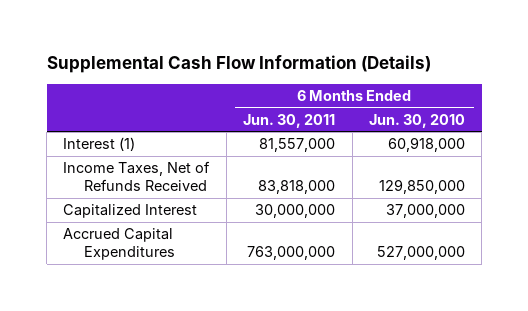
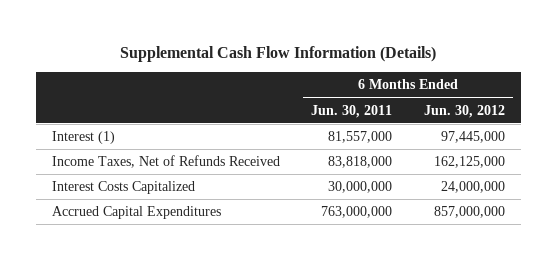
- | 6 Months Ended Jun. 30, 2011 | 6 Months Ended Jun. 30, 2010
+ | 6 Months Ended Jun. 30, 2011 | 6 Months Ended Jun. 30, 2012
- Capitalized Interest | 30,000,000 | 37,000,000
+ Interest Costs Capitalized | 30,000,000 | 24,000,000

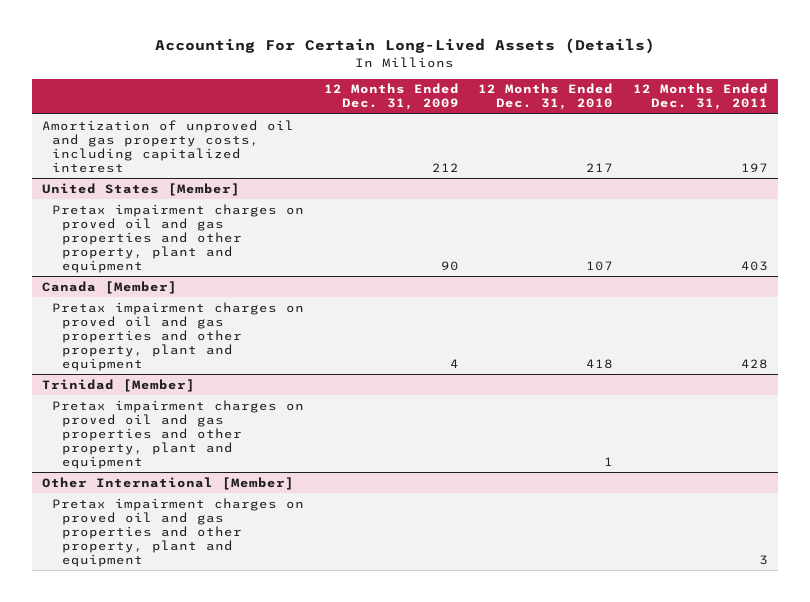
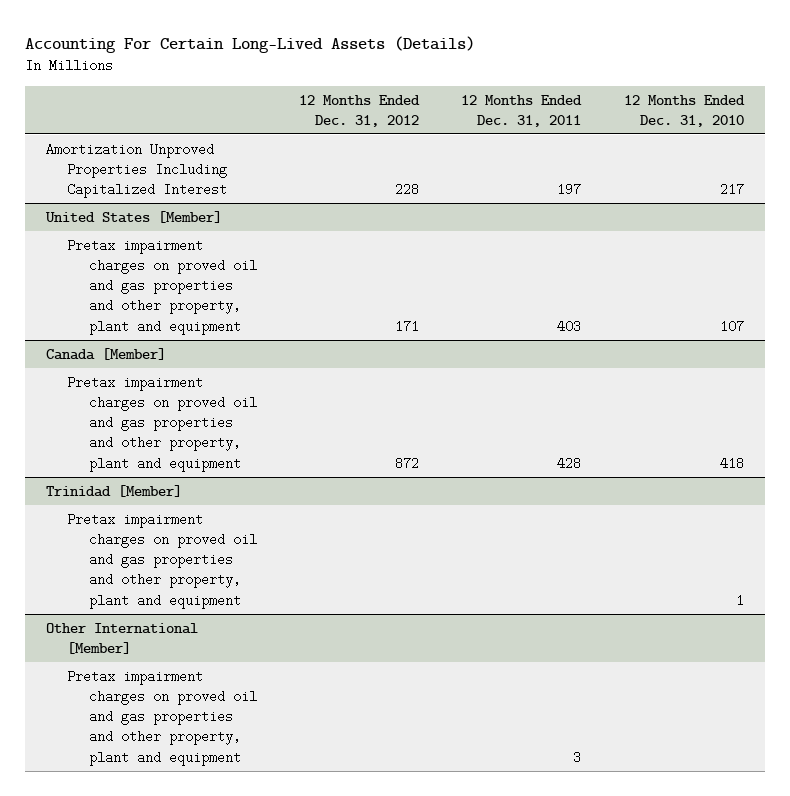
- | 12 Months Ended Dec. 31, 2009 | 12 Months Ended Dec. 31, 2010 | 12 Months Ended Dec. 31, 2011
+ | 12 Months Ended Dec. 31, 2012 | 12 Months Ended Dec. 31, 2011 | 12 Months Ended Dec. 31, 2010
- Amortization of unproved oil and gas property costs, including capitalized interest | 212 | 217 | 197
+ Amortization Unproved Properties Including Capitalized Interest | 228 | 197 | 217

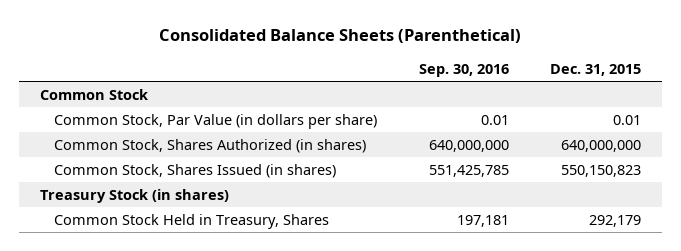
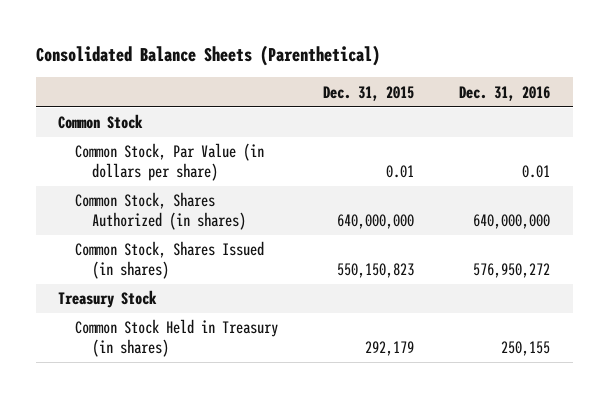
- | Sep. 30, 2016 | Dec. 31, 2015
+ | Dec. 31, 2015 | Dec. 31, 2016
- Treasury Stock (in shares)
- Common Stock Held in Treasury, Shares | 197,181 | 292,179
+ Treasury Stock
+ Common Stock Held in Treasury (in shares) | 292,179 | 250,155

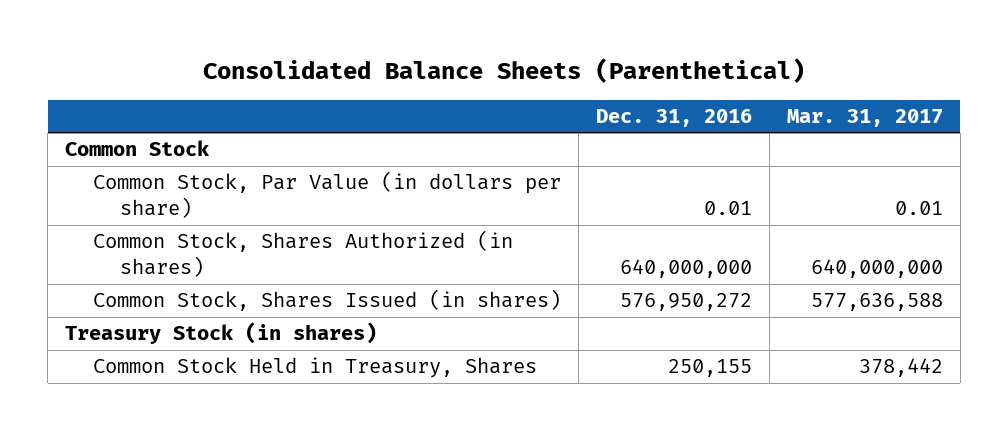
- | Dec. 31, 2015 | Dec. 31, 2016
+ | Dec. 31, 2016 | Mar. 31, 2017
- Treasury Stock
- Common Stock Held in Treasury (in shares) | 292,179 | 250,155
+ Treasury Stock (in shares)
+ Common Stock Held in Treasury, Shares | 250,155 | 378,442

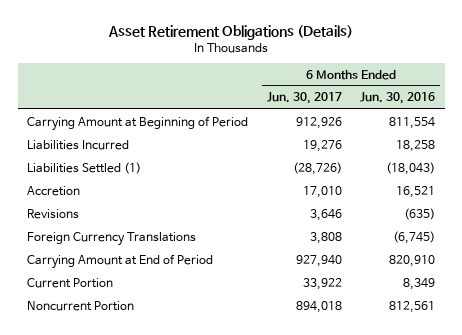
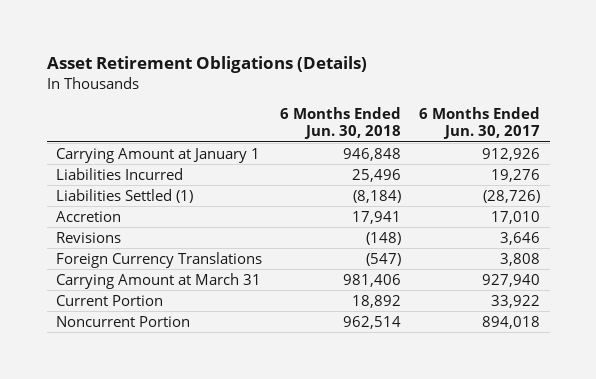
- | 6 Months Ended Jun. 30, 2017 | 6 Months Ended Jun. 30, 2016
+ | 6 Months Ended Jun. 30, 2018 | 6 Months Ended Jun. 30, 2017
- Carrying Amount at Beginning of Period | 912,926 | 811,554
+ Carrying Amount at January 1 | 946,848 | 912,926
- Carrying Amount at End of Period | 927,940 | 820,910
+ Carrying Amount at March 31 | 981,406 | 927,940

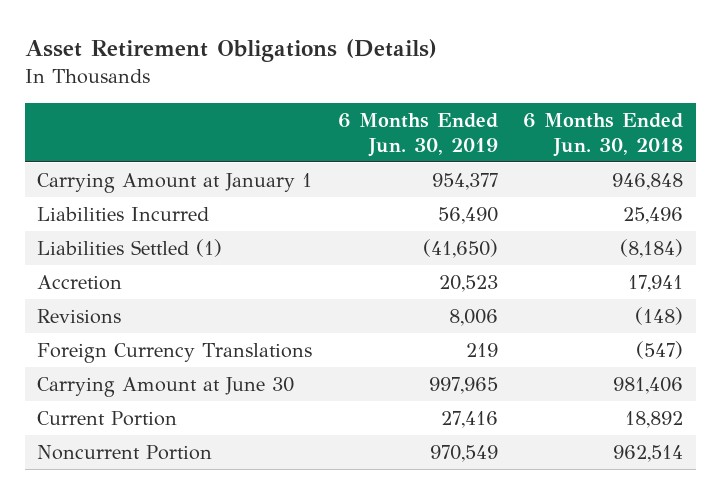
- | 6 Months Ended Jun. 30, 2018 | 6 Months Ended Jun. 30, 2017
+ | 6 Months Ended Jun. 30, 2019 | 6 Months Ended Jun. 30, 2018
- Carrying Amount at March 31 | 981,406 | 927,940
+ Carrying Amount at June 30 | 997,965 | 981,406

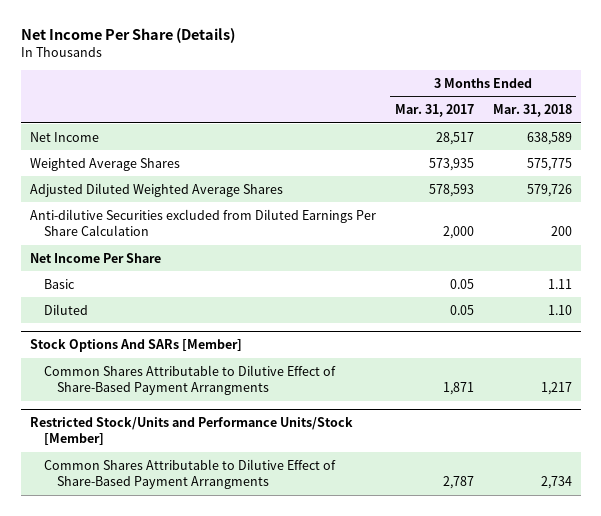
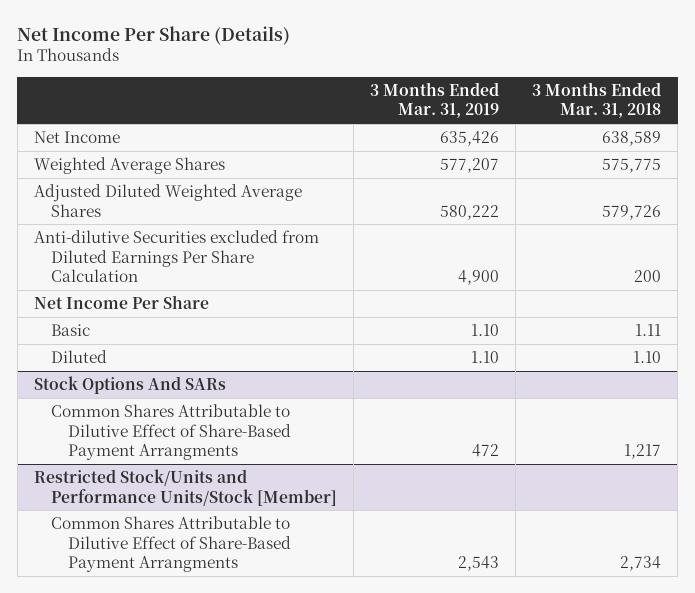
- | 3 Months Ended Mar. 31, 2017 | 3 Months Ended Mar. 31, 2018
+ | 3 Months Ended Mar. 31, 2019 | 3 Months Ended Mar. 31, 2018
- Stock Options And SARs [Member]
+ Stock Options And SARs

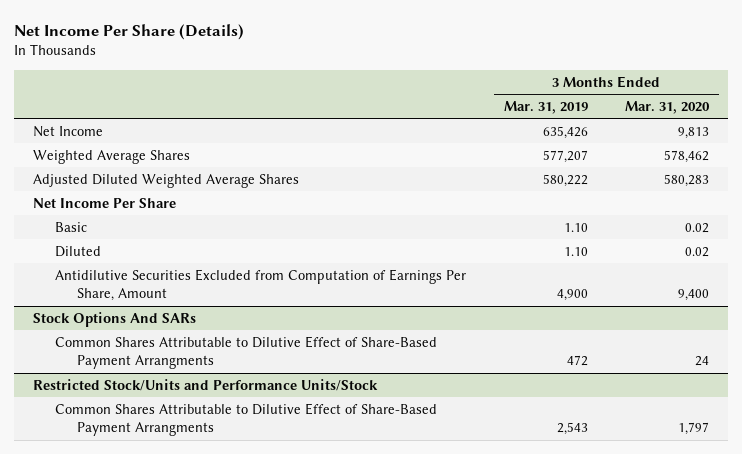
- | 3 Months Ended Mar. 31, 2019 | 3 Months Ended Mar. 31, 2018
+ | 3 Months Ended Mar. 31, 2019 | 3 Months Ended Mar. 31, 2020
- Anti-dilutive Securities excluded from Diluted Earnings Per Share Calculation | 4,900 | 200
+ Antidilutive Securities Excluded from Computation of Earnings Per Share, Amount | 4,900 | 9,400
- Restricted Stock/Units and Performance Units/Stock [Member]
+ Restricted Stock/Units and Performance Units/Stock

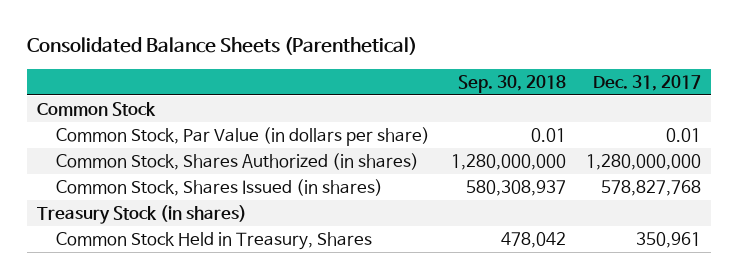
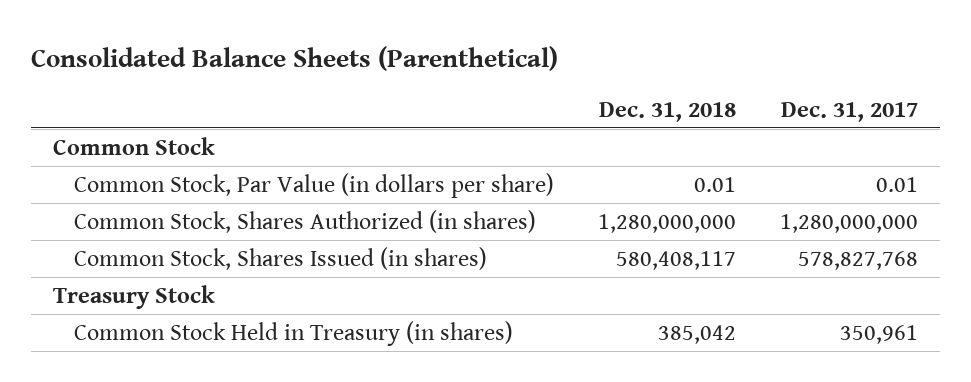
- | Sep. 30, 2018 | Dec. 31, 2017
+ | Dec. 31, 2018 | Dec. 31, 2017
- Treasury Stock (in shares)
- Common Stock Held in Treasury, Shares | 478,042 | 350,961
+ Treasury Stock
+ Common Stock Held in Treasury (in shares) | 385,042 | 350,961

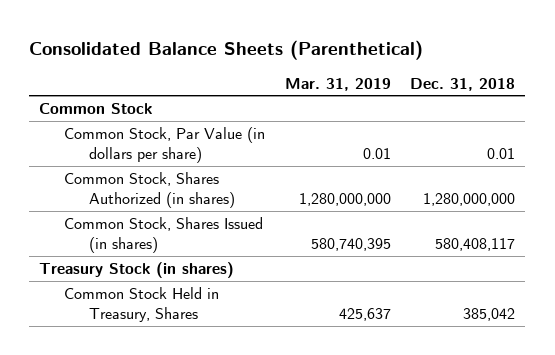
- | Dec. 31, 2018 | Dec. 31, 2017
+ | Mar. 31, 2019 | Dec. 31, 2018
- Treasury Stock
- Common Stock Held in Treasury (in shares) | 385,042 | 350,961
+ Treasury Stock (in shares)
+ Common Stock Held in Treasury, Shares | 425,637 | 385,042

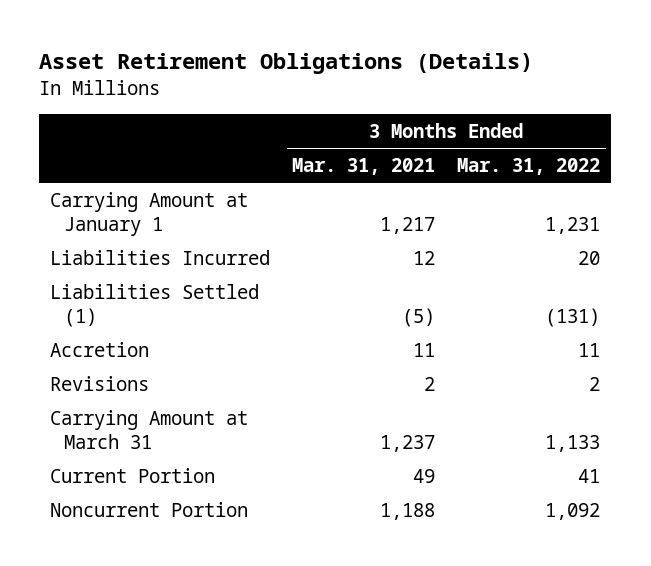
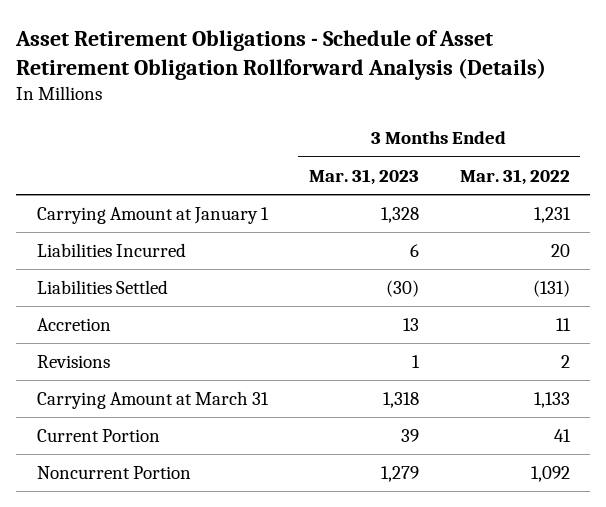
- Asset Retirement Obligations (Details)
+ Asset Retirement Obligations - Schedule of Asset Retirement Obligation Rollforward Analysis (Details)
- | 3 Months Ended Mar. 31, 2021 | 3 Months Ended Mar. 31, 2022
+ | 3 Months Ended Mar. 31, 2023 | 3 Months Ended Mar. 31, 2022
- Liabilities Settled (1) | (5) | (131)
+ Liabilities Settled | (30) | (131)

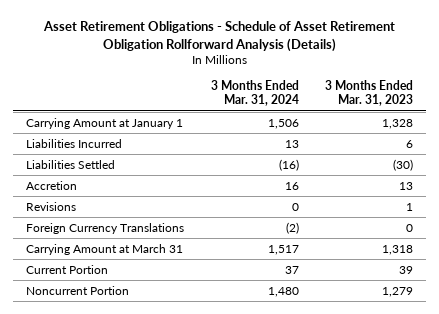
- | 3 Months Ended Mar. 31, 2023 | 3 Months Ended Mar. 31, 2022
+ | 3 Months Ended Mar. 31, 2024 | 3 Months Ended Mar. 31, 2023
+ Foreign Currency Translations | (2) | 0

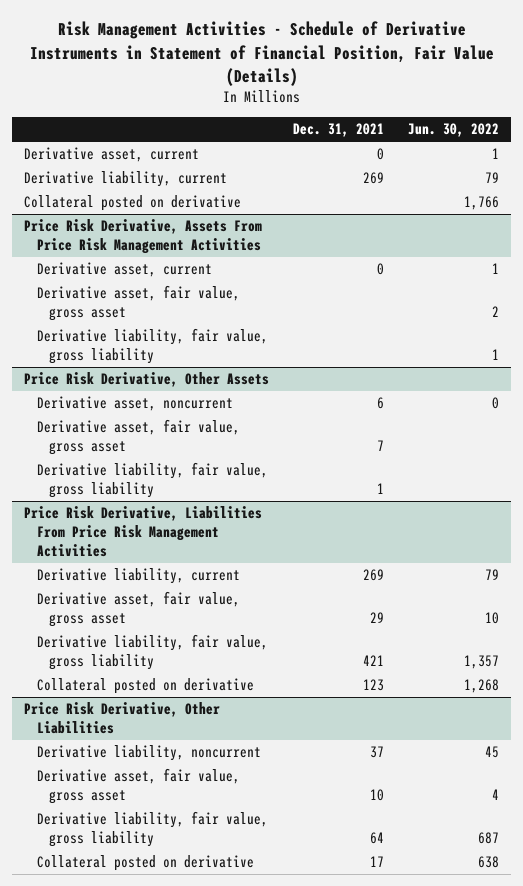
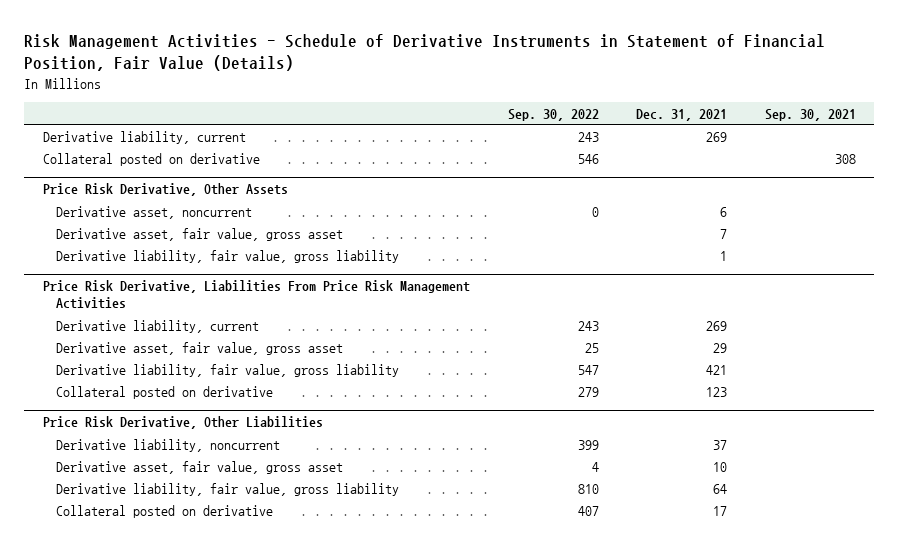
- | Dec. 31, 2021 | Jun. 30, 2022
+ | Sep. 30, 2022 | Dec. 31, 2021 | Sep. 30, 2021
- Derivative asset, current | 0 | 1
- Price Risk Derivative, Assets From Price Risk Management Activities
- Derivative asset, current | 0 | 1
- Derivative asset, fair value, gross asset | | 2
- Derivative liability, fair value, gross liability | | 1

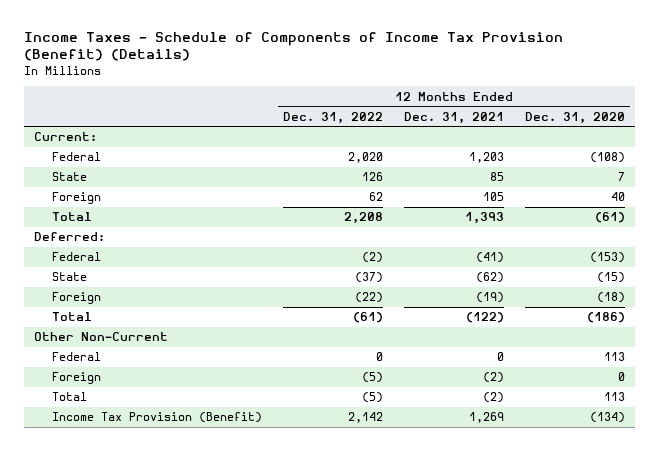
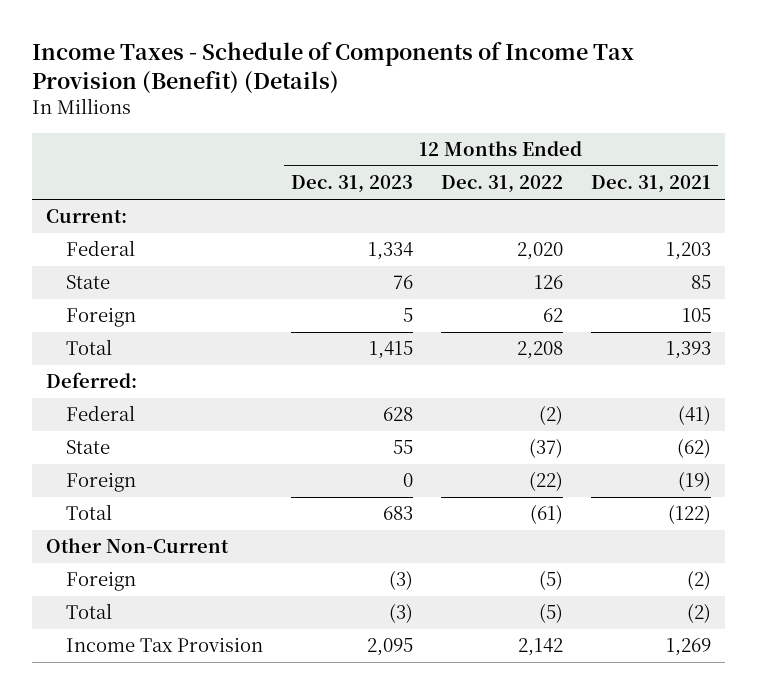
- | 12 Months Ended Dec. 31, 2022 | 12 Months Ended Dec. 31, 2021 | 12 Months Ended Dec. 31, 2020
+ | 12 Months Ended Dec. 31, 2023 | 12 Months Ended Dec. 31, 2022 | 12 Months Ended Dec. 31, 2021
- Federal | 0 | 0 | 113
- Income Tax Provision (Benefit) | 2,142 | 1,269 | (134)
+ Income Tax Provision | 2,095 | 2,142 | 1,269

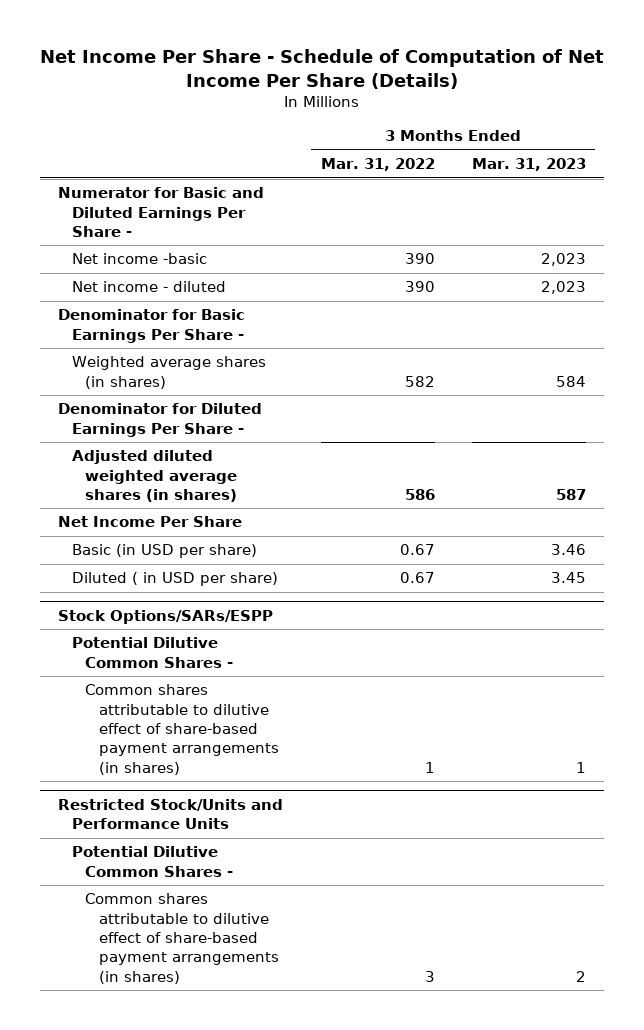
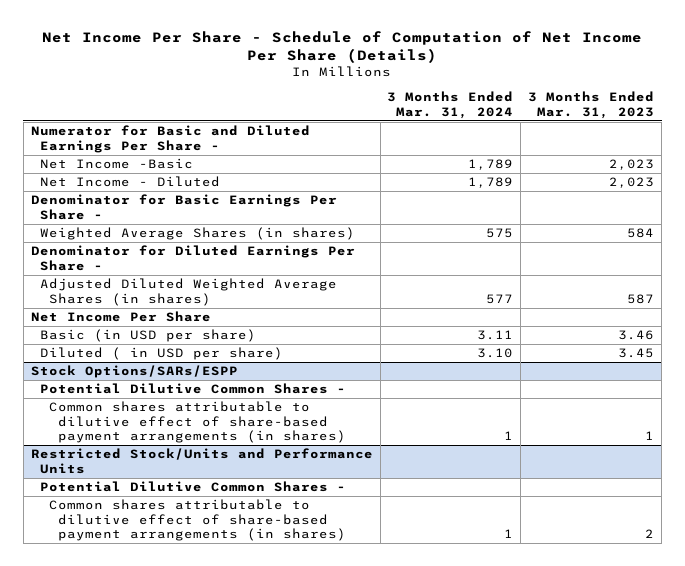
- | 3 Months Ended Mar. 31, 2022 | 3 Months Ended Mar. 31, 2023
+ | 3 Months Ended Mar. 31, 2024 | 3 Months Ended Mar. 31, 2023
- Net income -basic | 390 | 2,023
- Net income - diluted | 390 | 2,023
+ Net Income -Basic | 1,789 | 2,023
+ Net Income - Diluted | 1,789 | 2,023
- Weighted average shares (in shares) | 582 | 584
+ Weighted Average Shares (in shares) | 575 | 584
- Adjusted diluted weighted average shares (in shares) | 586 | 587
+ Adjusted Diluted Weighted Average Shares (in shares) | 577 | 587

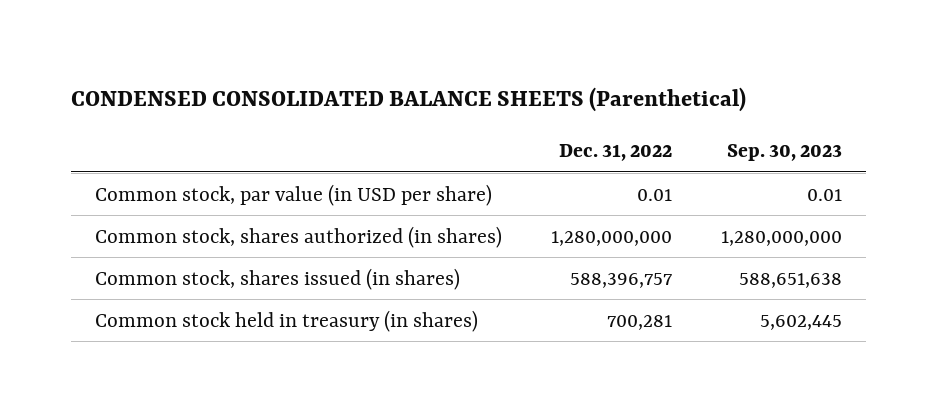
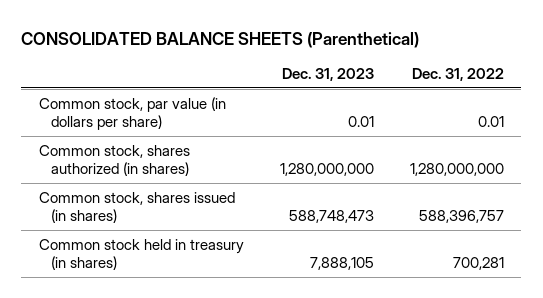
- CONDENSED CONSOLIDATED BALANCE SHEETS (Parenthetical)
+ CONSOLIDATED BALANCE SHEETS (Parenthetical)
- | Dec. 31, 2022 | Sep. 30, 2023
+ | Dec. 31, 2023 | Dec. 31, 2022
- Common stock, par value (in USD per share) | 0.01 | 0.01
+ Common stock, par value (in dollars per share) | 0.01 | 0.01

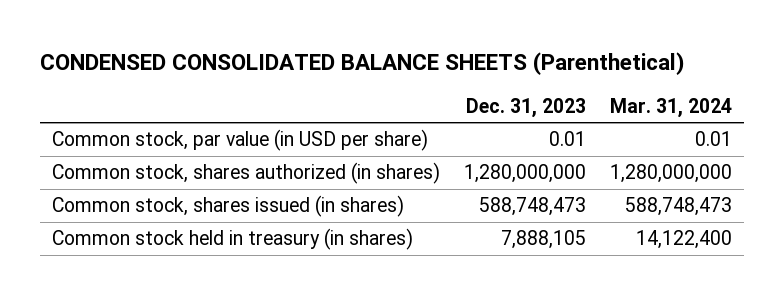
- CONSOLIDATED BALANCE SHEETS (Parenthetical)
+ CONDENSED CONSOLIDATED BALANCE SHEETS (Parenthetical)
- | Dec. 31, 2023 | Dec. 31, 2022
+ | Dec. 31, 2023 | Mar. 31, 2024
- Common stock, par value (in dollars per share) | 0.01 | 0.01
+ Common stock, par value (in USD per share) | 0.01 | 0.01

